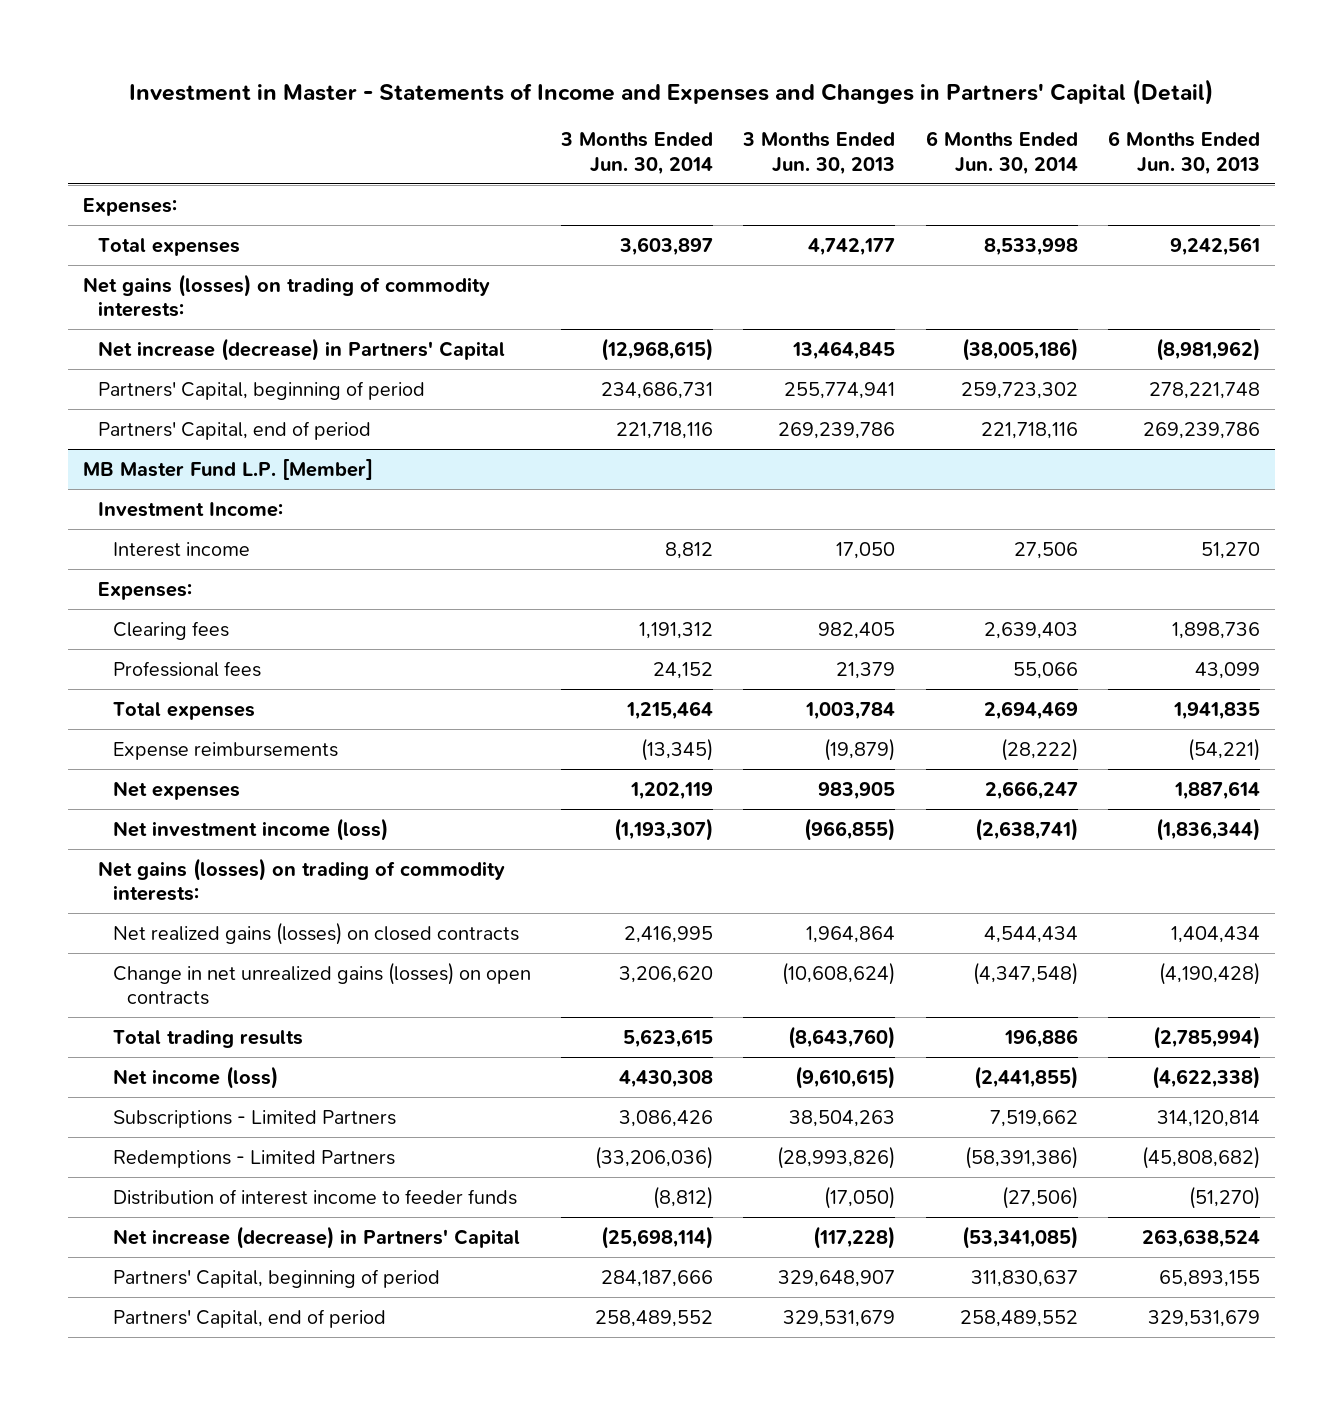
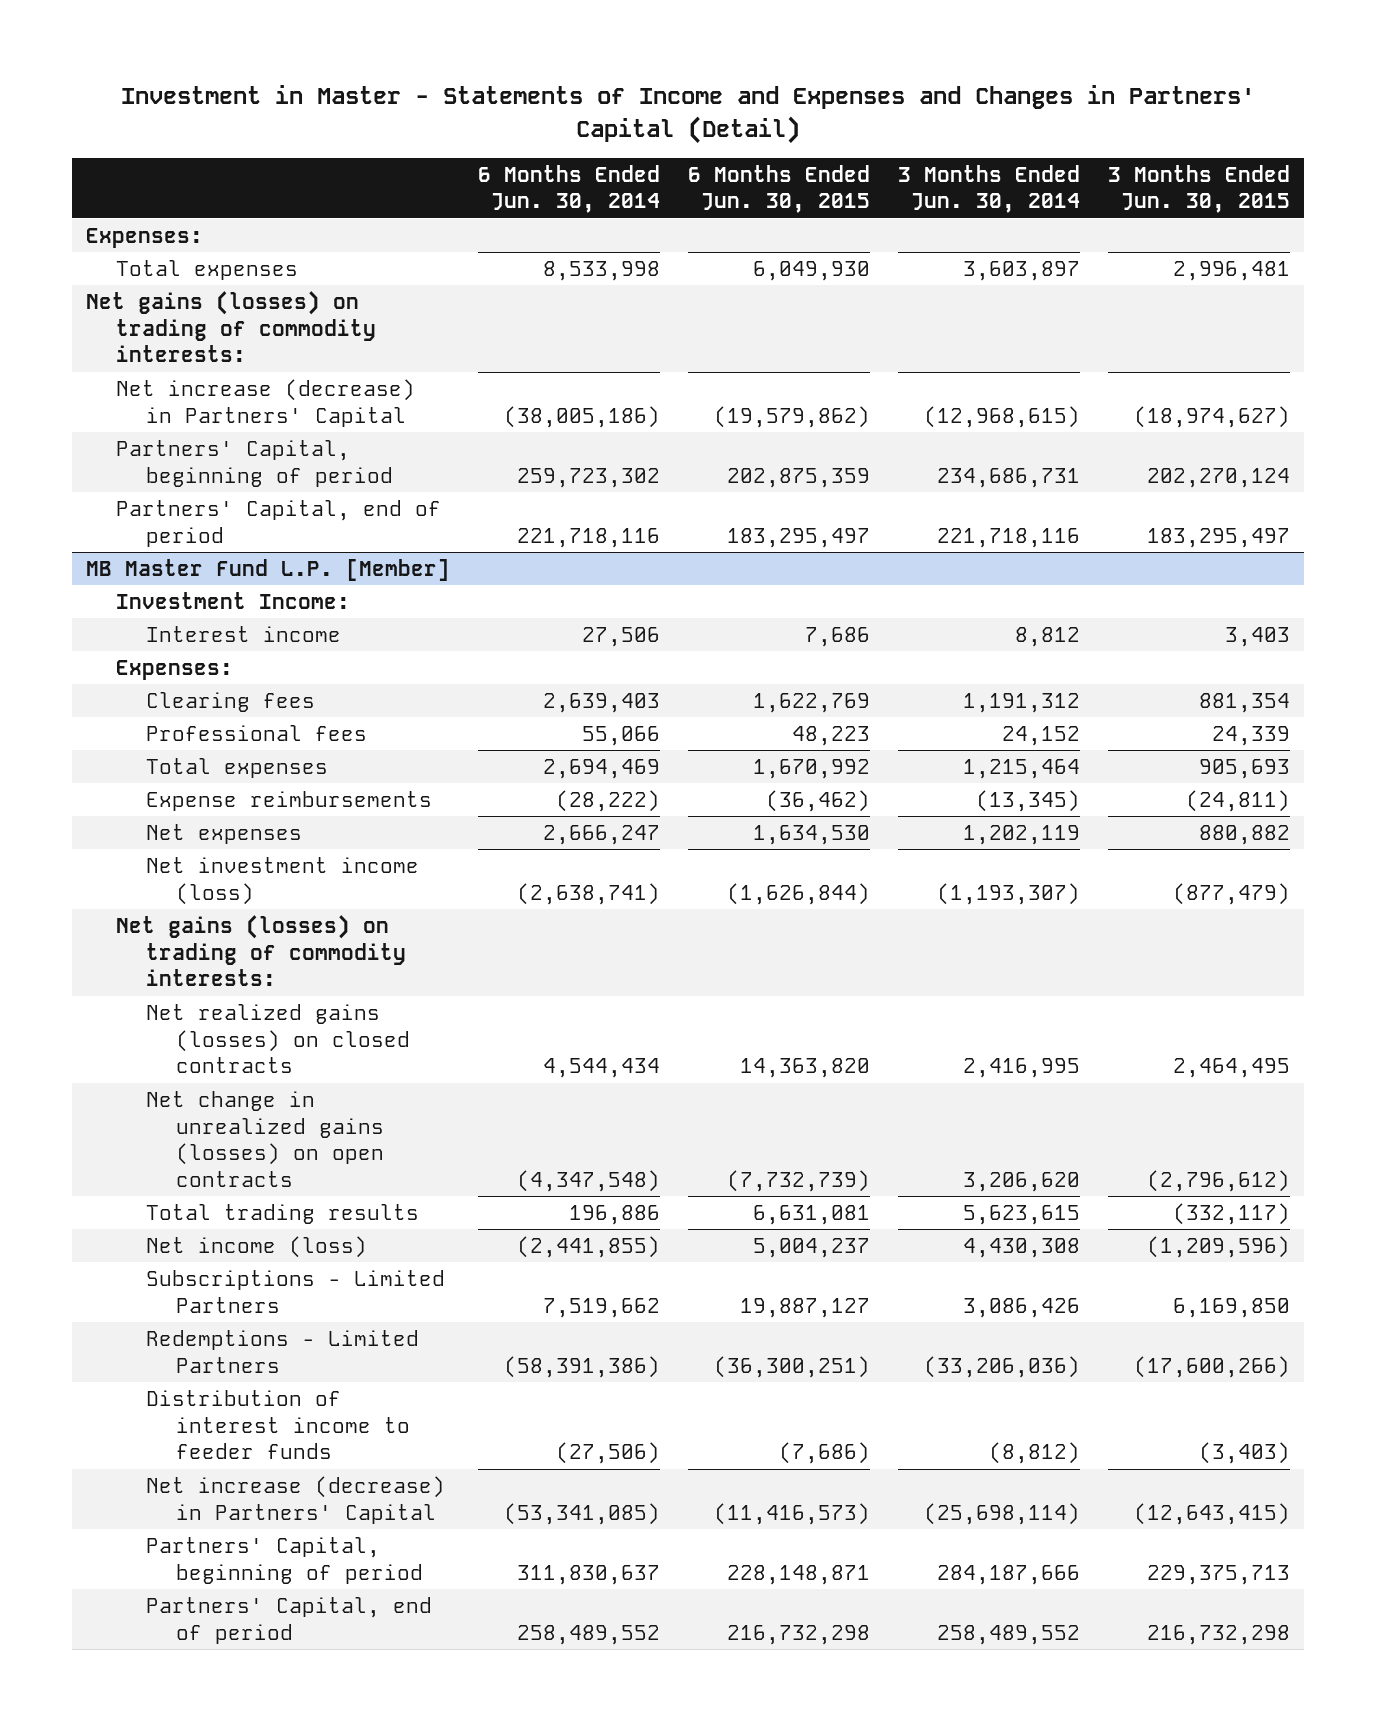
- | 3 Months Ended Jun. 30, 2014 | 3 Months Ended Jun. 30, 2013 | 6 Months Ended Jun. 30, 2014 | 6 Months Ended Jun. 30, 2013
+ | 6 Months Ended Jun. 30, 2014 | 6 Months Ended Jun. 30, 2015 | 3 Months Ended Jun. 30, 2014 | 3 Months Ended Jun. 30, 2015
@ MB Master Fund L.P. [Member]
- Change in net unrealized gains (losses) on open contracts | 3,206,620 | (10,608,624) | (4,347,548) | (4,190,428)
+ Net change in unrealized gains (losses) on open contracts | (4,347,548) | (7,732,739) | 3,206,620 | (2,796,612)

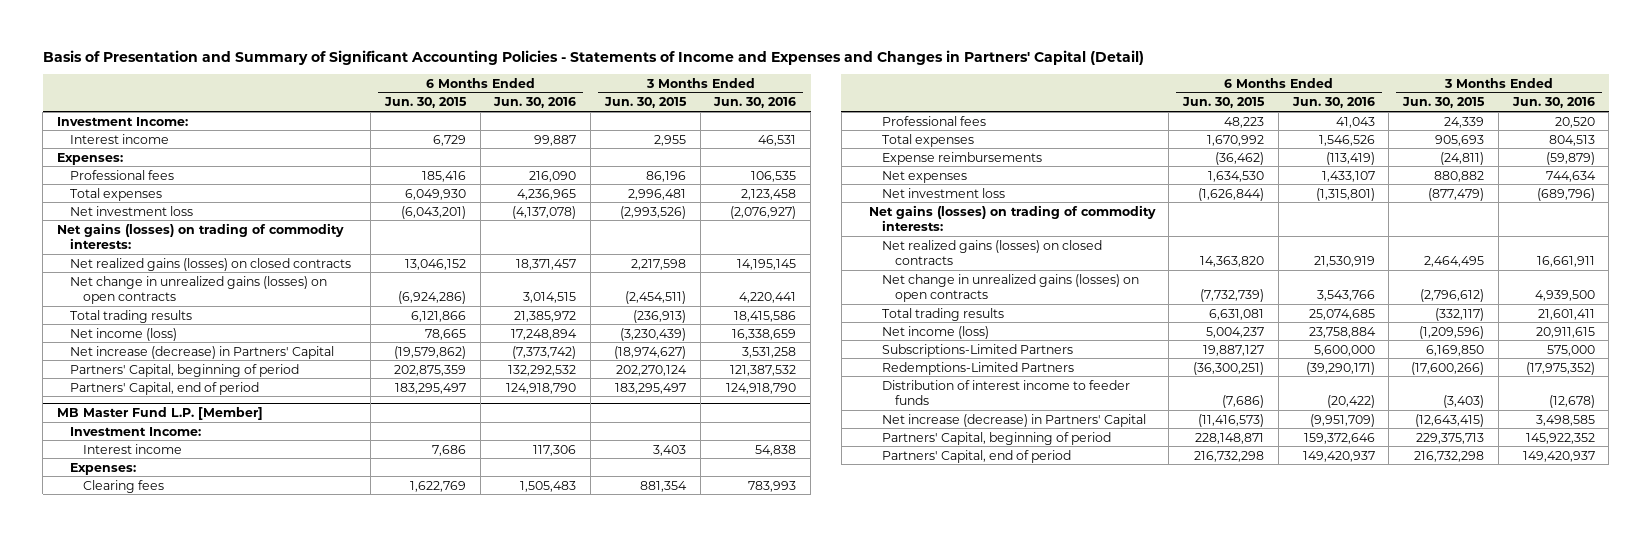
- Investment in Master - Statements of Income and Expenses and Changes in Partners' Capital (Detail)
+ Basis of Presentation and Summary of Significant Accounting Policies - Statements of Income and Expenses and Changes in Partners' Capital (Detail)
- | 6 Months Ended Jun. 30, 2014 | 6 Months Ended Jun. 30, 2015 | 3 Months Ended Jun. 30, 2014 | 3 Months Ended Jun. 30, 2015
+ | 6 Months Ended Jun. 30, 2015 | 6 Months Ended Jun. 30, 2016 | 3 Months Ended Jun. 30, 2015 | 3 Months Ended Jun. 30, 2016
+ Investment Income:
+ Interest income | 6,729 | 99,887 | 2,955 | 46,531
+ Professional fees | 185,416 | 216,090 | 86,196 | 106,535
+ Net investment loss | (6,043,201) | (4,137,078) | (2,993,526) | (2,076,927)
+ Net realized gains (losses) on closed contracts | 13,046,152 | 18,371,457 | 2,217,598 | 14,195,145
+ Net change in unrealized gains (losses) on open contracts | (6,924,286) | 3,014,515 | (2,454,511) | 4,220,441
+ Total trading results | 6,121,866 | 21,385,972 | (236,913) | 18,415,586
+ Net income (loss) | 78,665 | 17,248,894 | (3,230,439) | 16,338,659
@ MB Master Fund L.P. [Member]
- Net investment income (loss) | (2,638,741) | (1,626,844) | (1,193,307) | (877,479)
+ Net investment loss | (1,626,844) | (1,315,801) | (877,479) | (689,796)
- Subscriptions - Limited Partners | 7,519,662 | 19,887,127 | 3,086,426 | 6,169,850
- Redemptions - Limited Partners | (58,391,386) | (36,300,251) | (33,206,036) | (17,600,266)
+ Subscriptions-Limited Partners | 19,887,127 | 5,600,000 | 6,169,850 | 575,000
+ Redemptions-Limited Partners | (36,300,251) | (39,290,171) | (17,600,266) | (17,975,352)

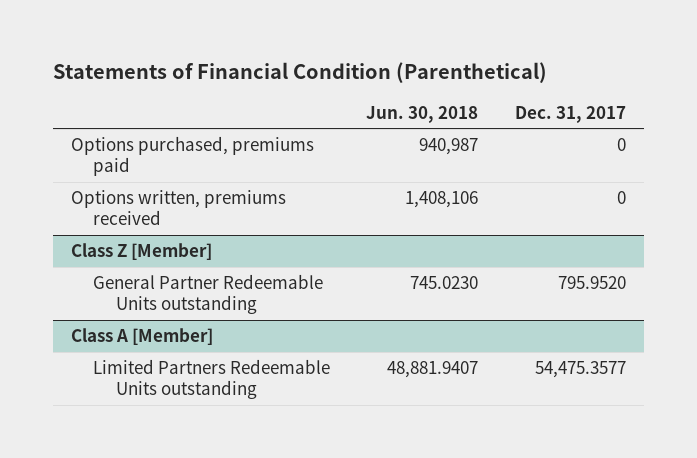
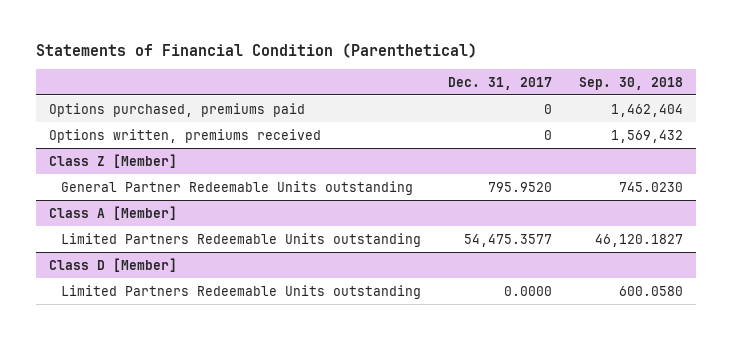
- | Jun. 30, 2018 | Dec. 31, 2017
+ | Dec. 31, 2017 | Sep. 30, 2018
+ Class D [Member]
+ Limited Partners Redeemable Units outstanding | 0.0000 | 600.0580

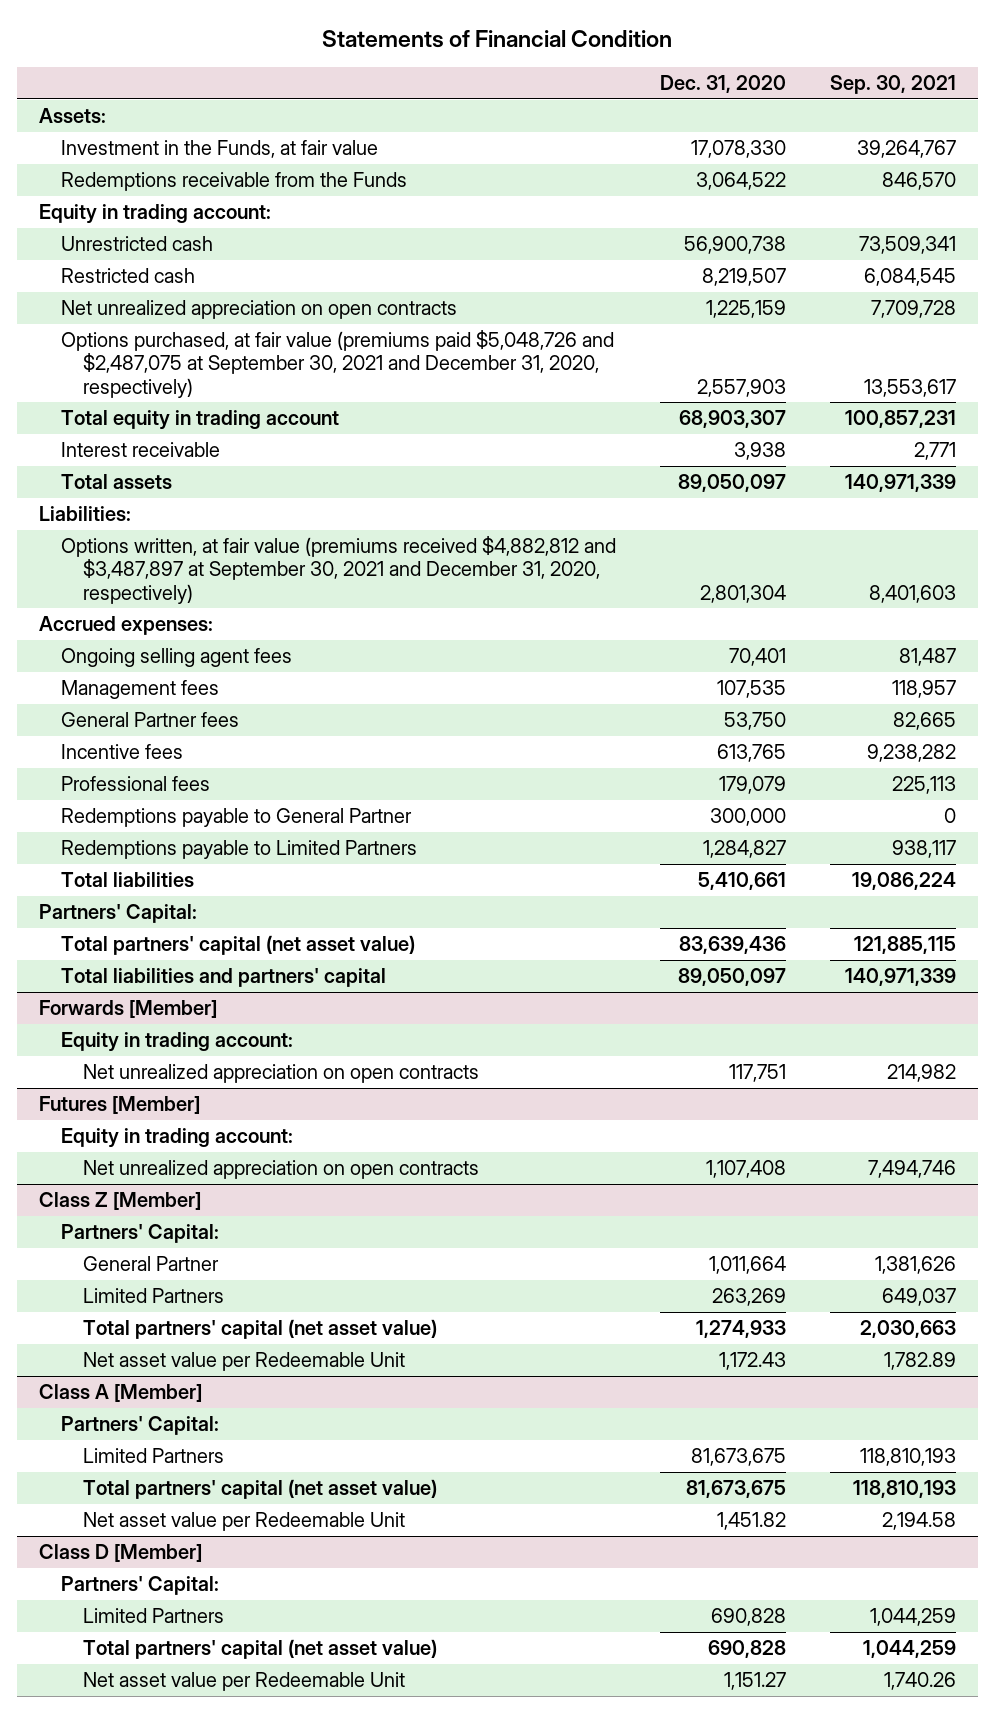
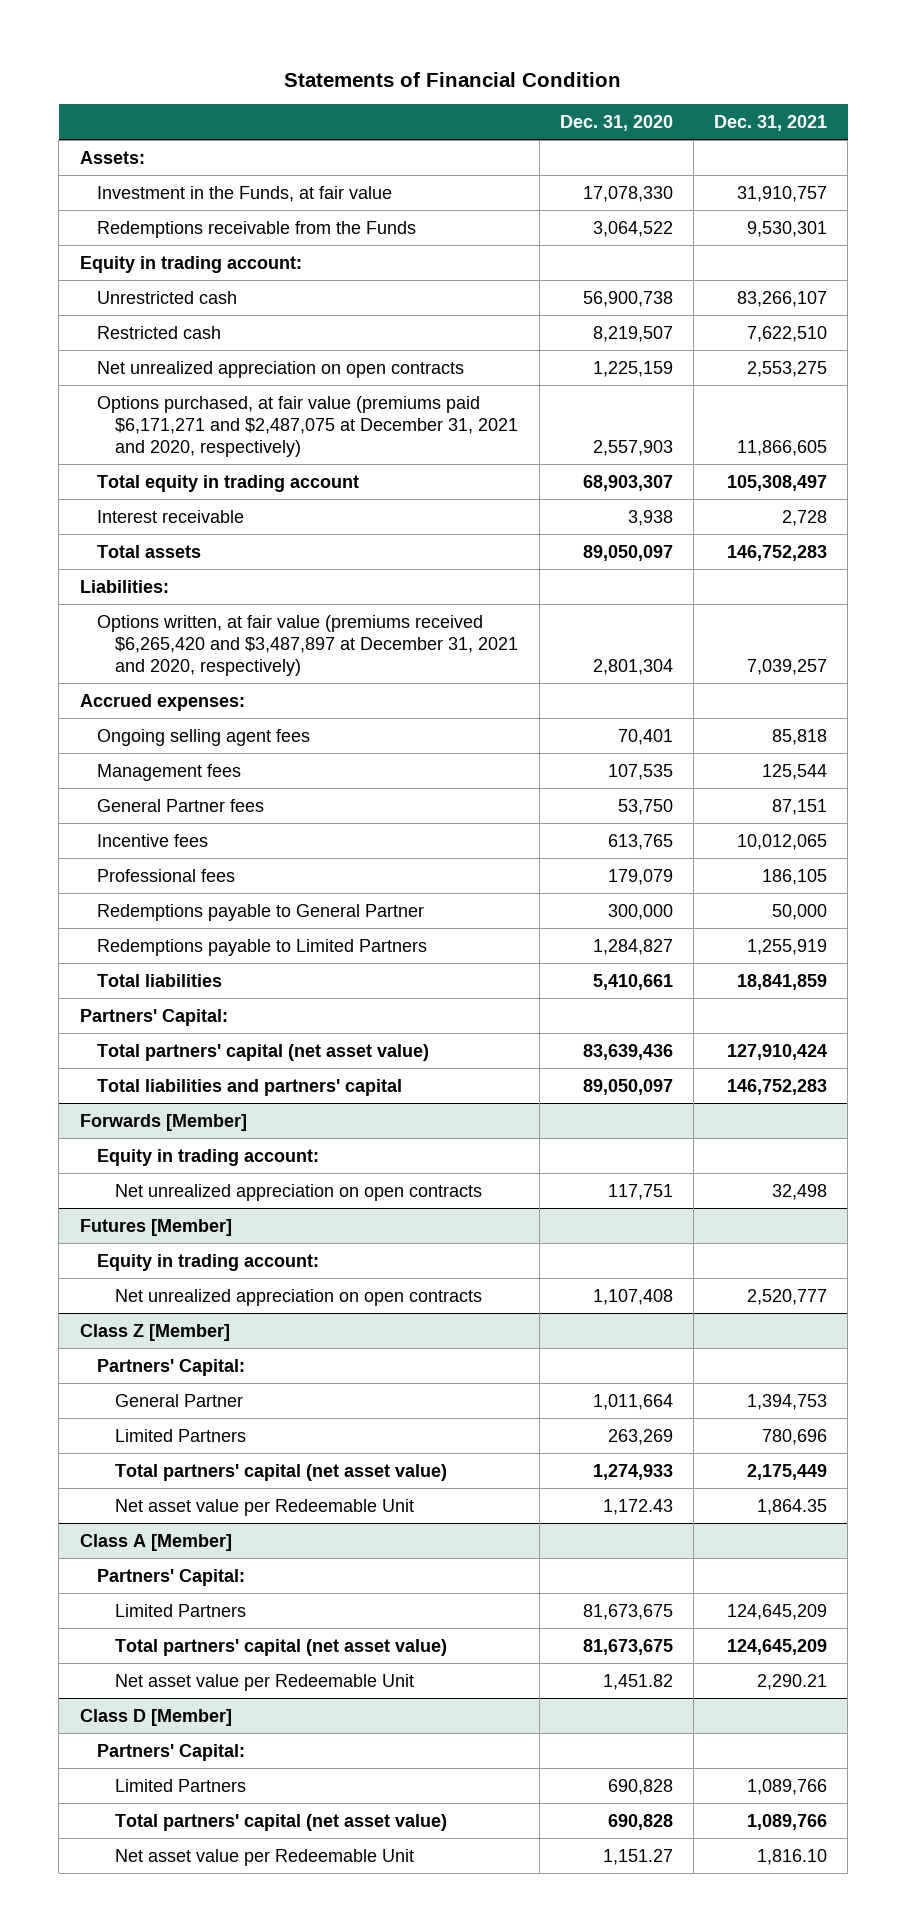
- | Dec. 31, 2020 | Sep. 30, 2021
+ | Dec. 31, 2020 | Dec. 31, 2021
- Options purchased, at fair value (premiums paid $5,048,726 and $2,487,075 at September 30, 2021 and December 31, 2020, respectively) | 2,557,903 | 13,553,617
+ Options purchased, at fair value (premiums paid $6,171,271 and $2,487,075 at December 31, 2021 and 2020, respectively) | 2,557,903 | 11,866,605
- Options written, at fair value (premiums received $4,882,812 and $3,487,897 at September 30, 2021 and December 31, 2020, respectively) | 2,801,304 | 8,401,603
+ Options written, at fair value (premiums received $6,265,420 and $3,487,897 at December 31, 2021 and 2020, respectively) | 2,801,304 | 7,039,257

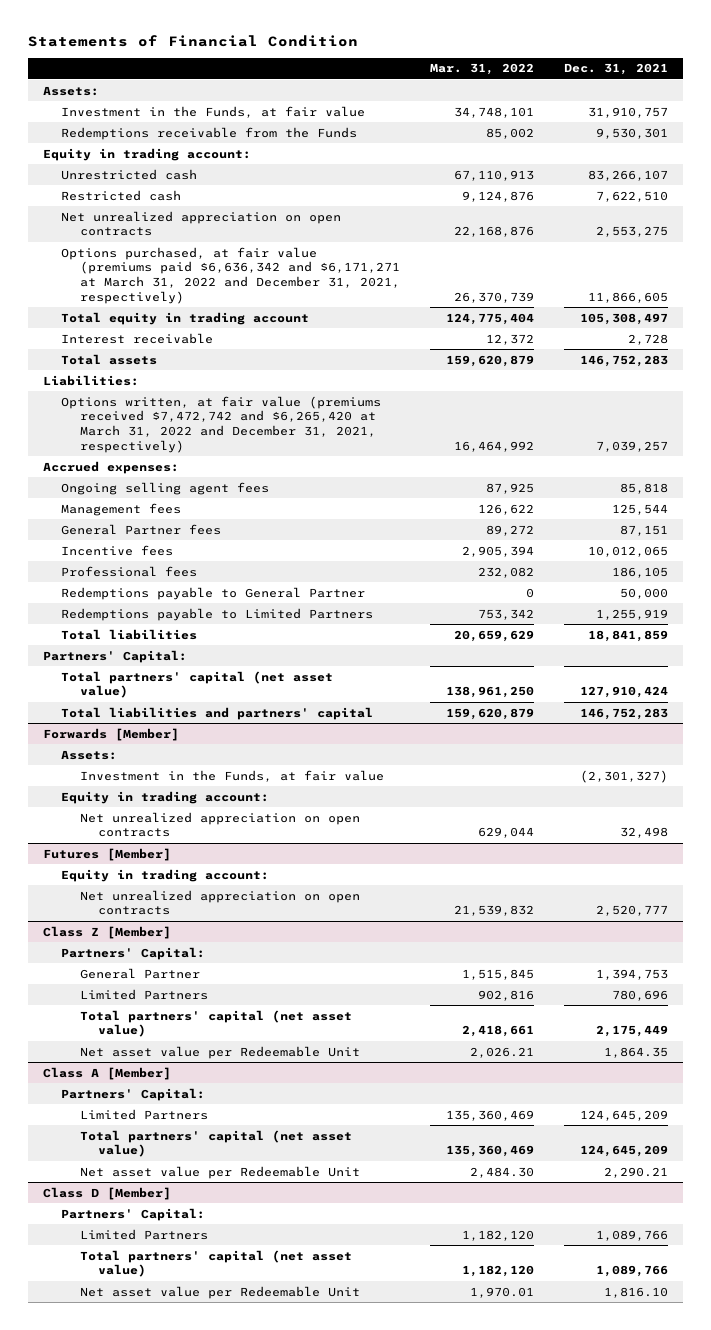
- | Dec. 31, 2020 | Dec. 31, 2021
+ | Mar. 31, 2022 | Dec. 31, 2021
- Options purchased, at fair value (premiums paid $6,171,271 and $2,487,075 at December 31, 2021 and 2020, respectively) | 2,557,903 | 11,866,605
+ Options purchased, at fair value (premiums paid $6,636,342 and $6,171,271 at March 31, 2022 and December 31, 2021, respectively) | 26,370,739 | 11,866,605
- Options written, at fair value (premiums received $6,265,420 and $3,487,897 at December 31, 2021 and 2020, respectively) | 2,801,304 | 7,039,257
+ Options written, at fair value (premiums received $7,472,742 and $6,265,420 at March 31, 2022 and December 31, 2021, respectively) | 16,464,992 | 7,039,257
@ Forwards [Member]
+ Assets:
+ Investment in the Funds, at fair value | | (2,301,327)

